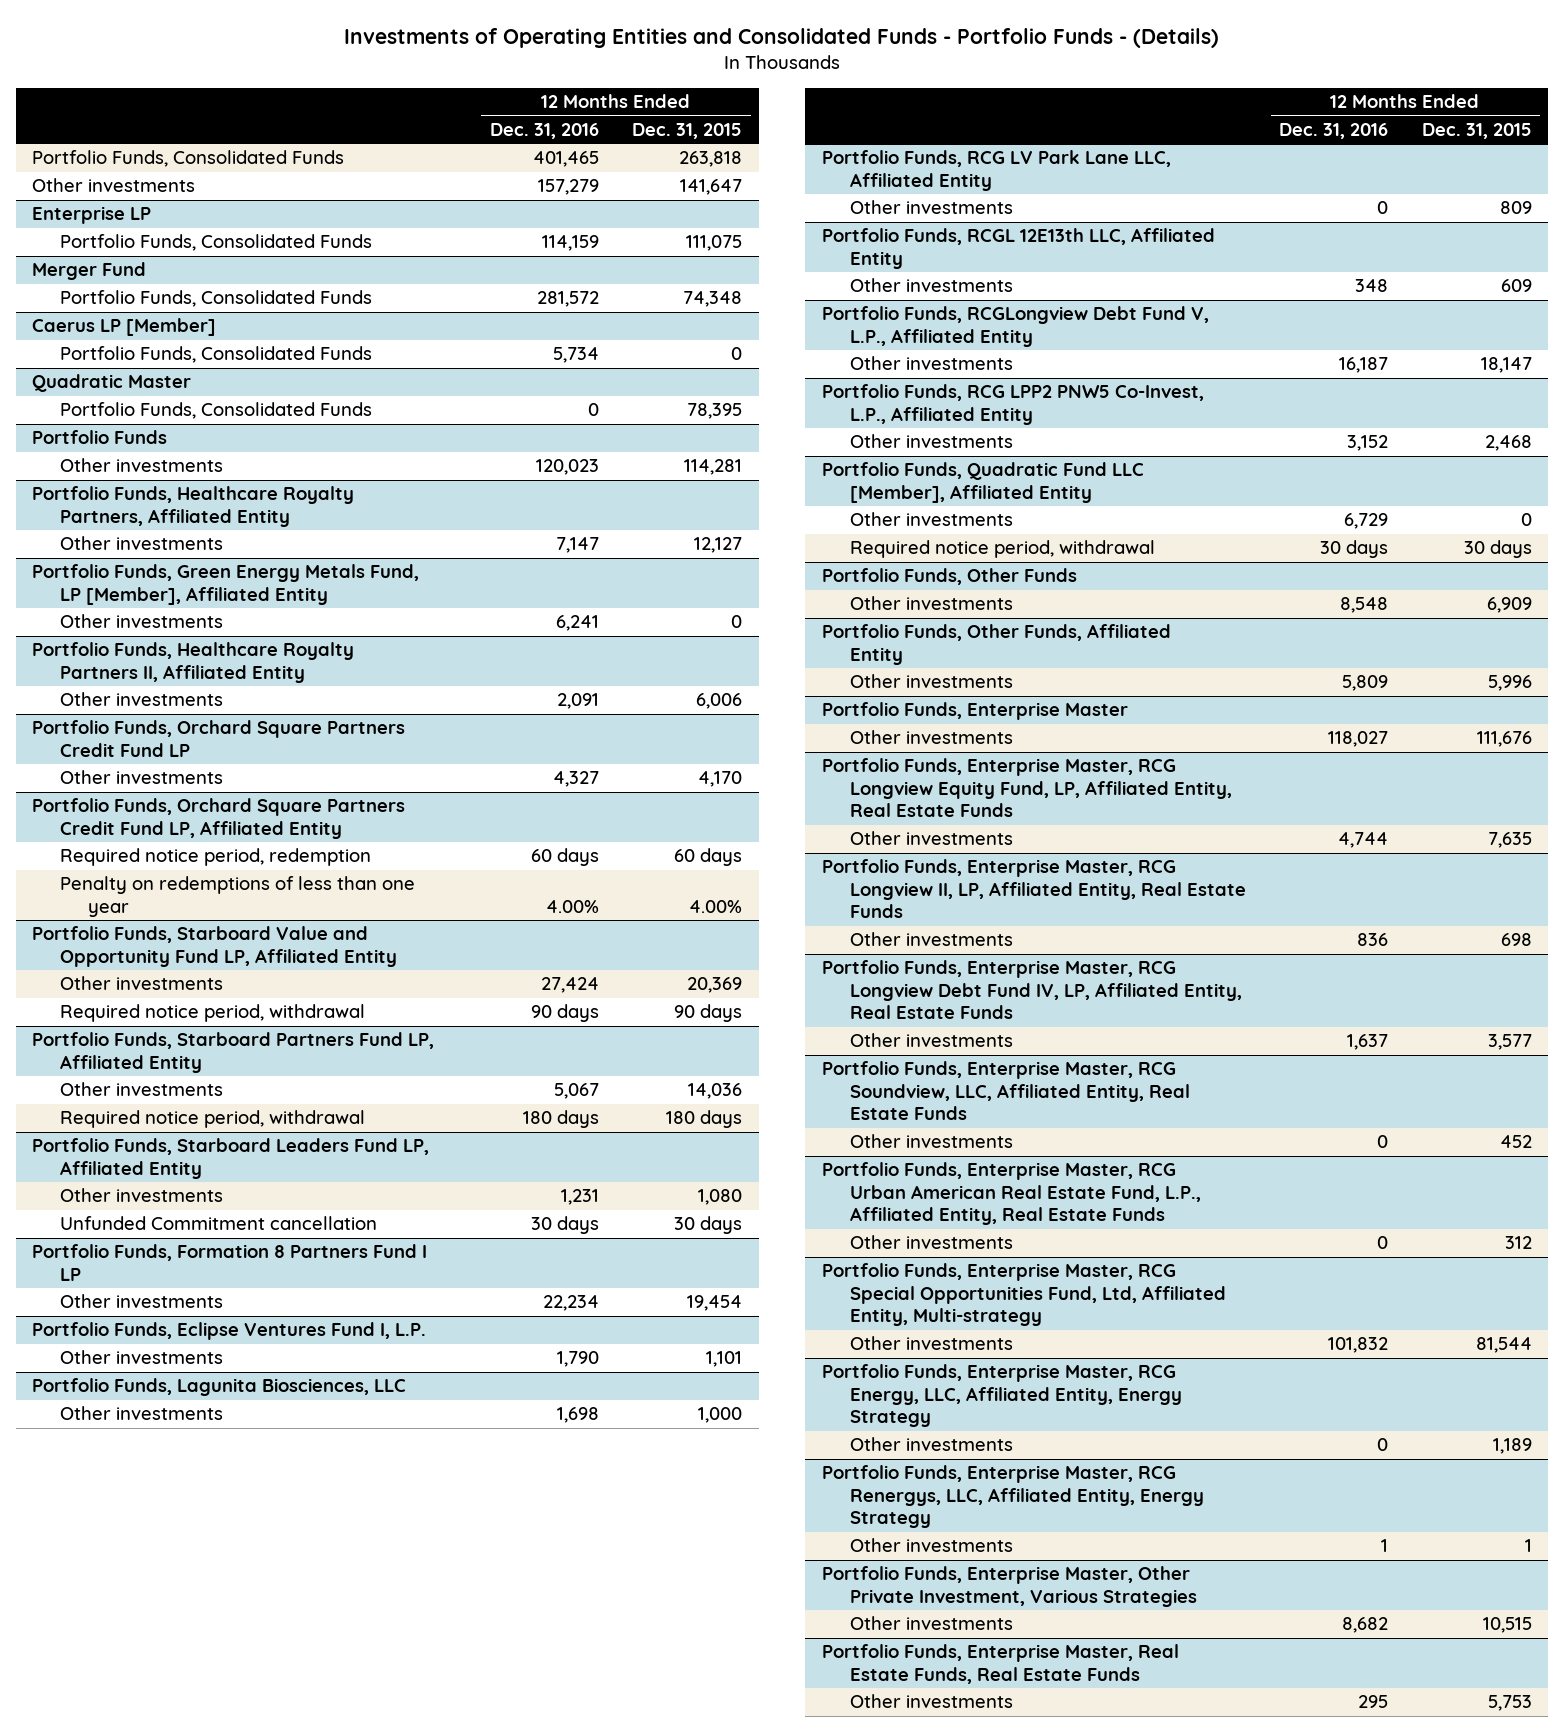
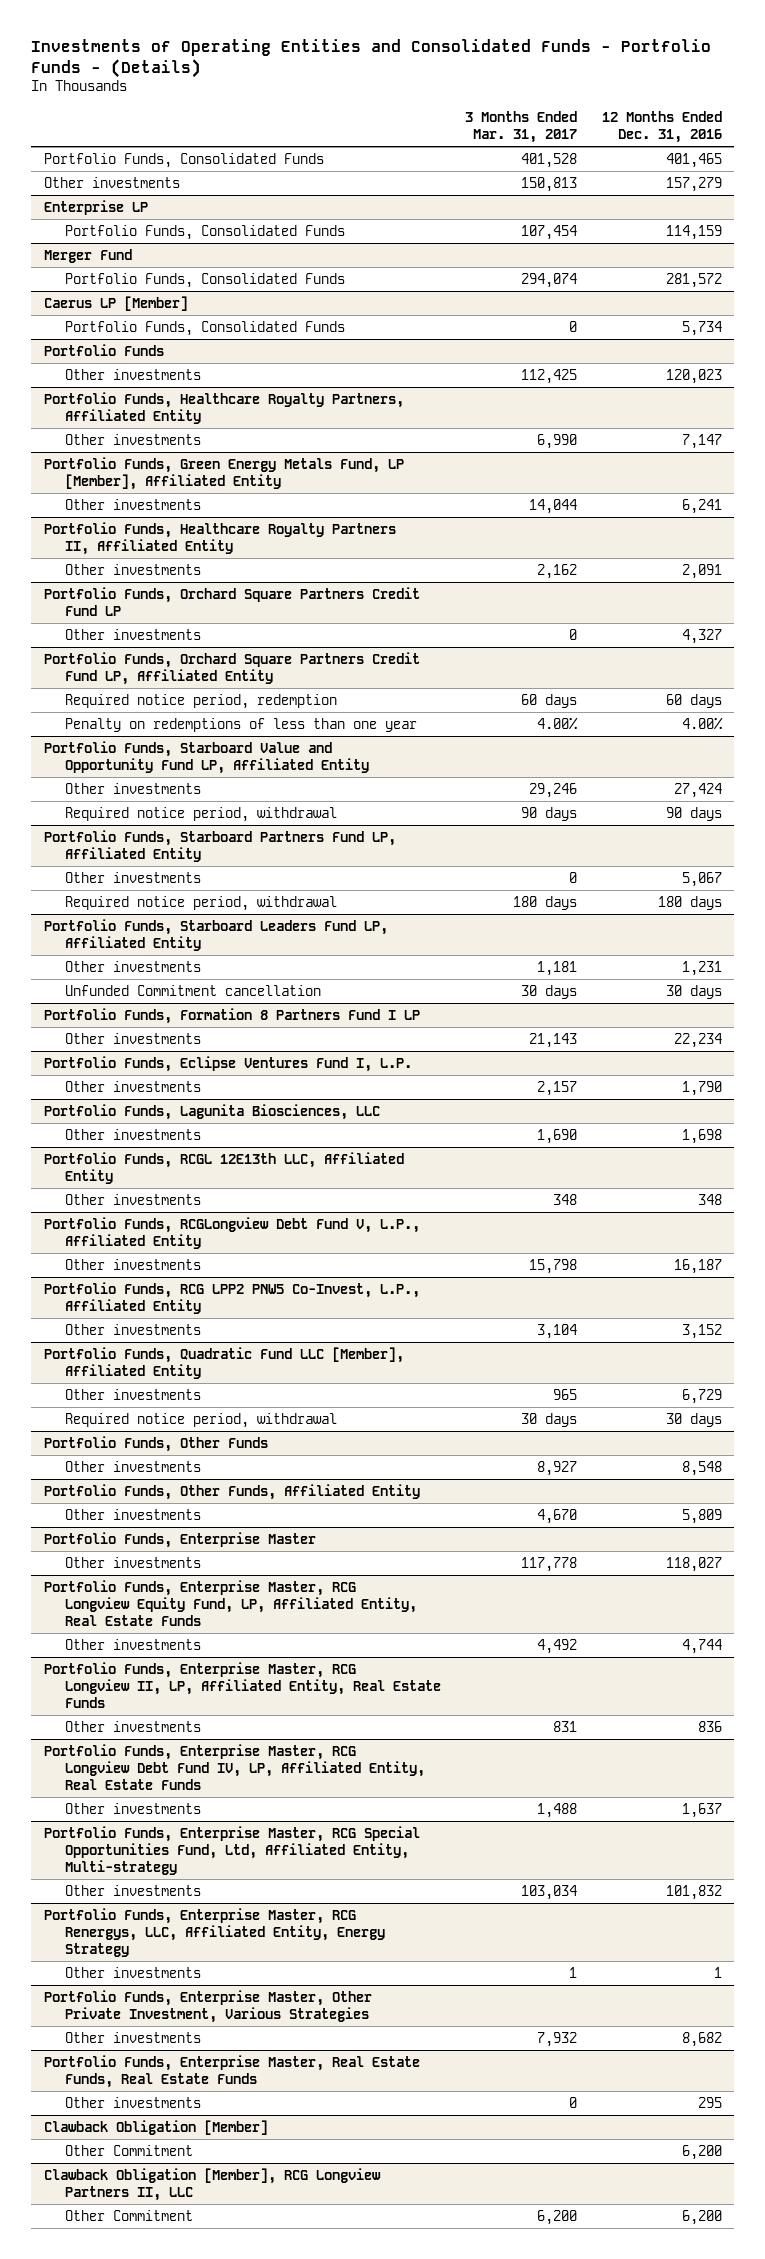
- | 12 Months Ended Dec. 31, 2016 | 12 Months Ended Dec. 31, 2015
+ | 3 Months Ended Mar. 31, 2017 | 12 Months Ended Dec. 31, 2016
- Quadratic Master
- Portfolio Funds, Consolidated Funds | 0 | 78,395
- Portfolio Funds, RCG LV Park Lane LLC, Affiliated Entity
- Other investments | 0 | 809
- Portfolio Funds, Enterprise Master, RCG Soundview, LLC, Affiliated Entity, Real Estate Funds
- Other investments | 0 | 452
- Portfolio Funds, Enterprise Master, RCG Urban American Real Estate Fund, L.P., Affiliated Entity, Real Estate Funds
- Other investments | 0 | 312
- Portfolio Funds, Enterprise Master, RCG Energy, LLC, Affiliated Entity, Energy Strategy
- Other investments | 0 | 1,189
+ Clawback Obligation [Member]
+ Other Commitment | | 6,200
+ Clawback Obligation [Member], RCG Longview Partners II, LLC
+ Other Commitment | 6,200 | 6,200

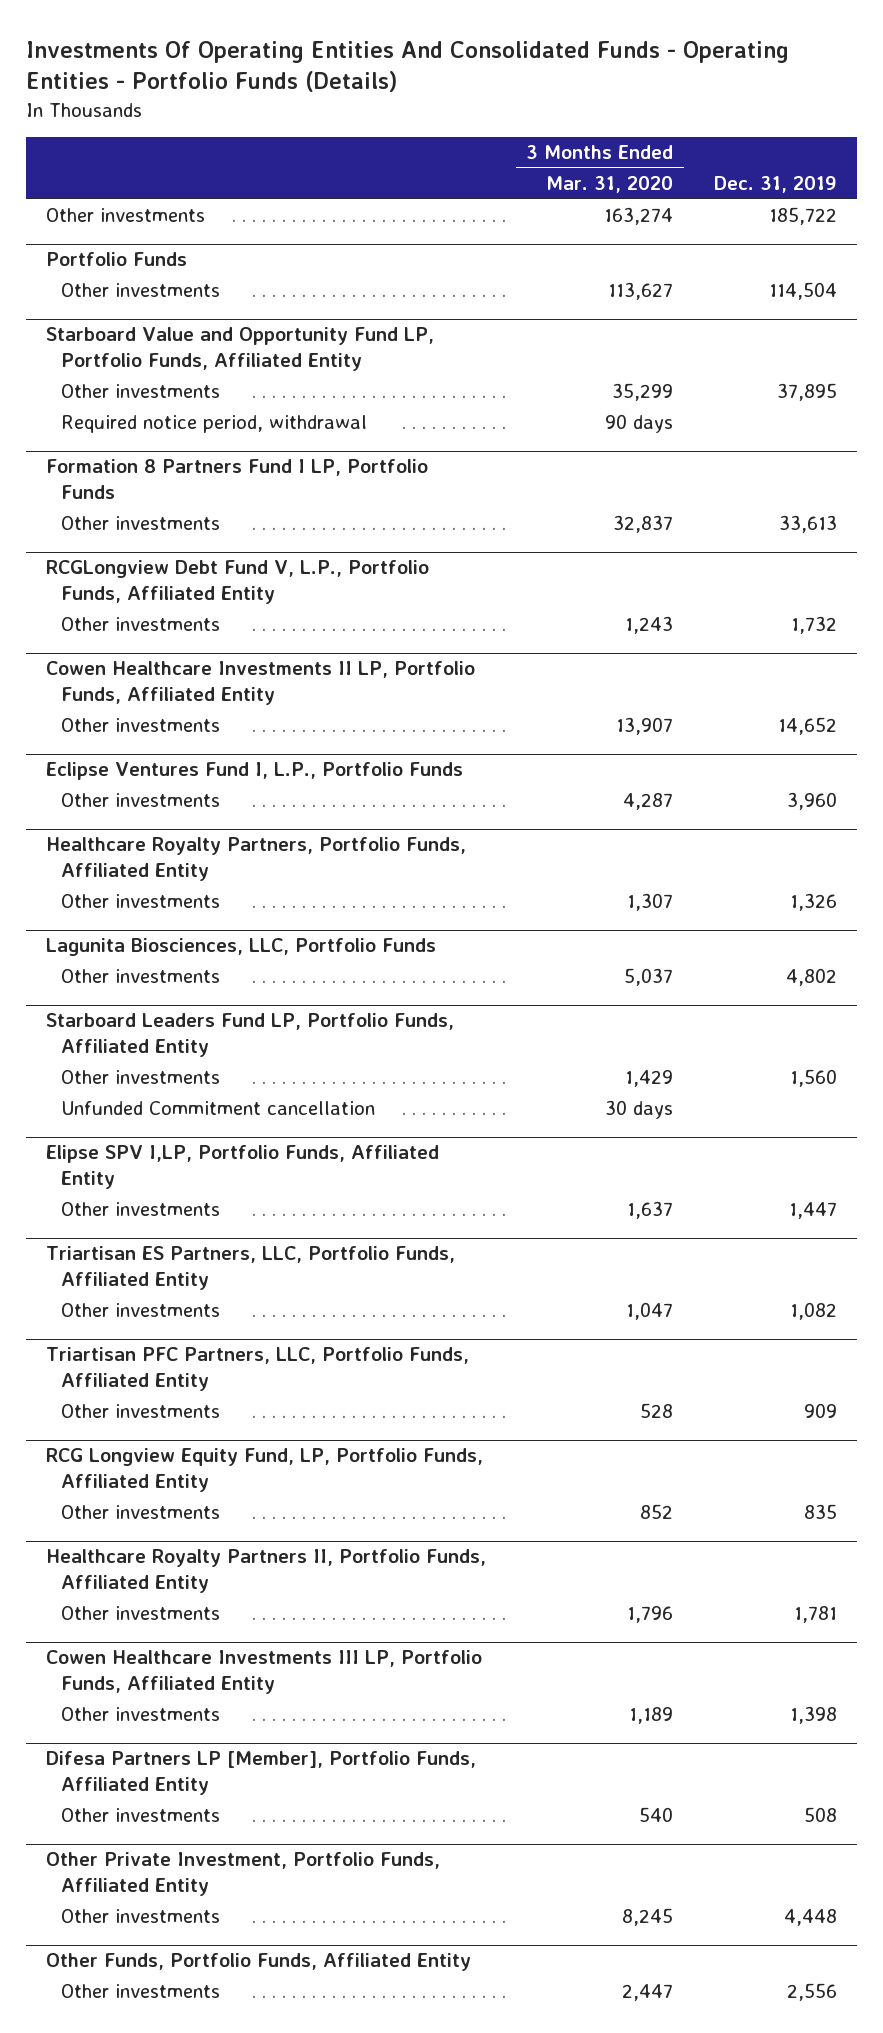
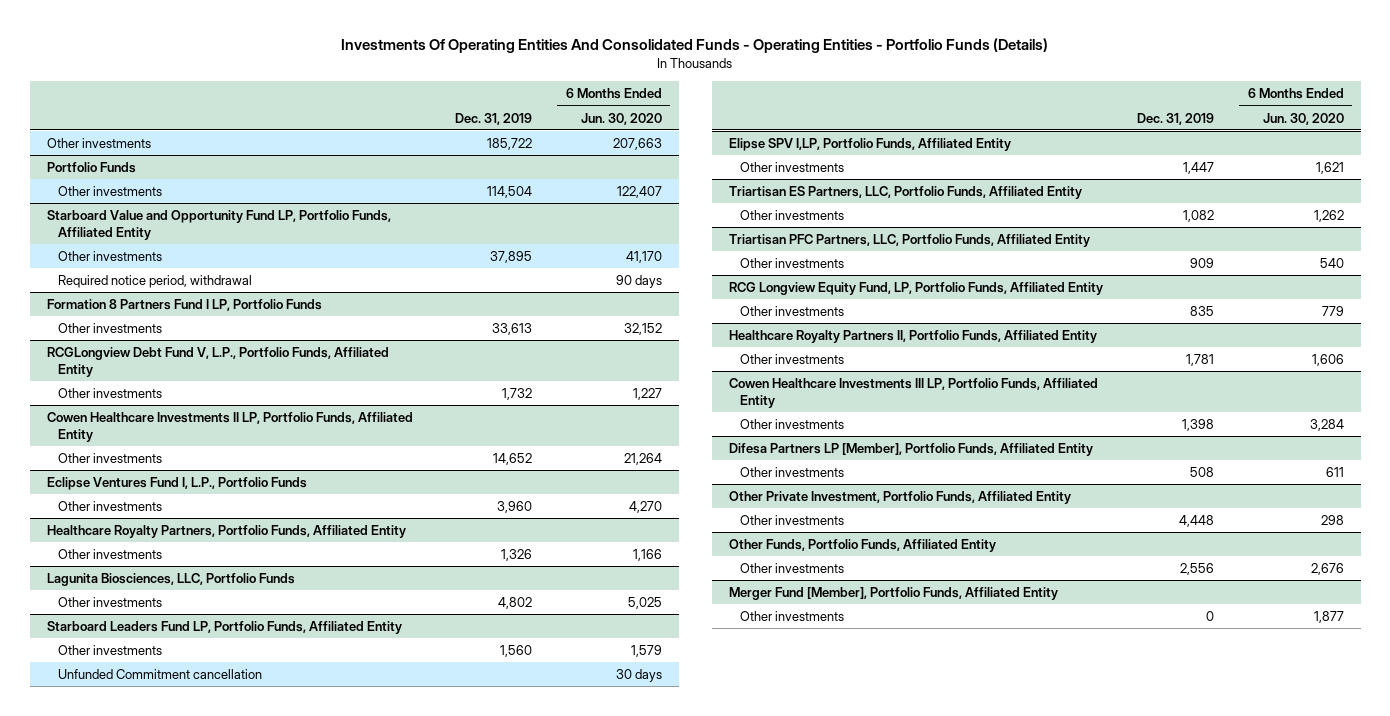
- | 3 Months Ended Mar. 31, 2020 | Dec. 31, 2019
+ | Dec. 31, 2019 | 6 Months Ended Jun. 30, 2020
+ Merger Fund [Member], Portfolio Funds, Affiliated Entity
+ Other investments | 0 | 1,877

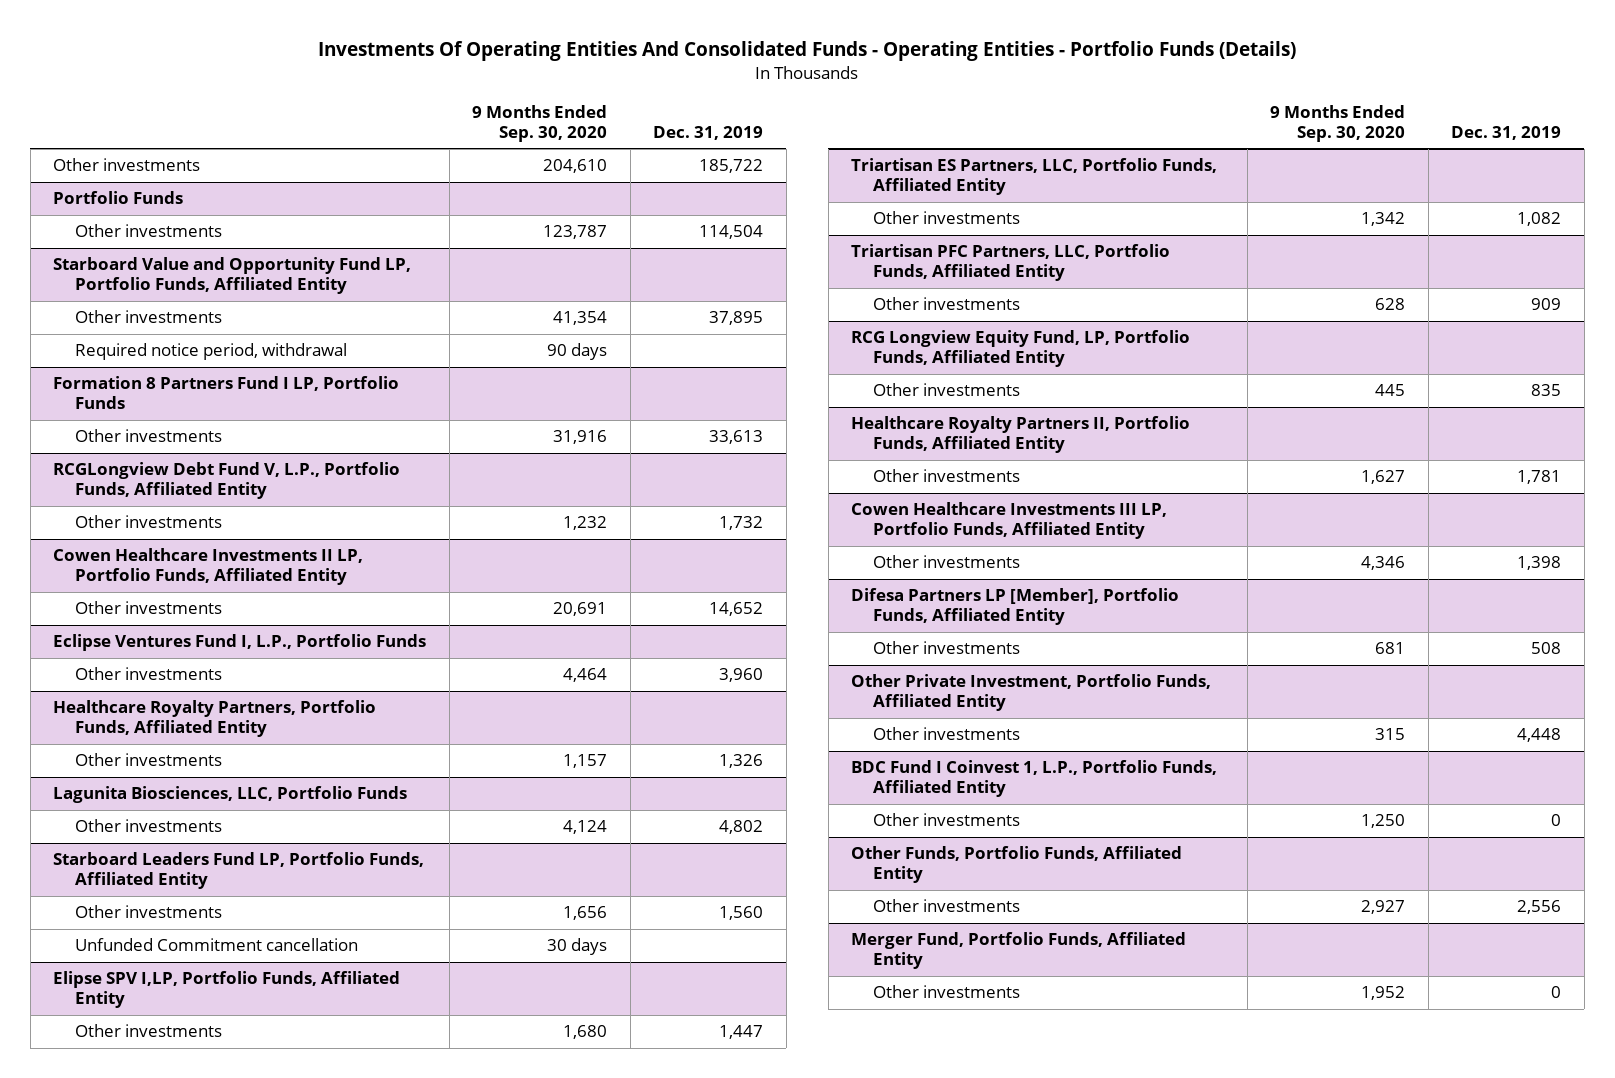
- | Dec. 31, 2019 | 6 Months Ended Jun. 30, 2020
+ | 9 Months Ended Sep. 30, 2020 | Dec. 31, 2019
+ BDC Fund I Coinvest 1, L.P., Portfolio Funds, Affiliated Entity
+ Other investments | 1,250 | 0
- Merger Fund [Member], Portfolio Funds, Affiliated Entity
+ Merger Fund, Portfolio Funds, Affiliated Entity

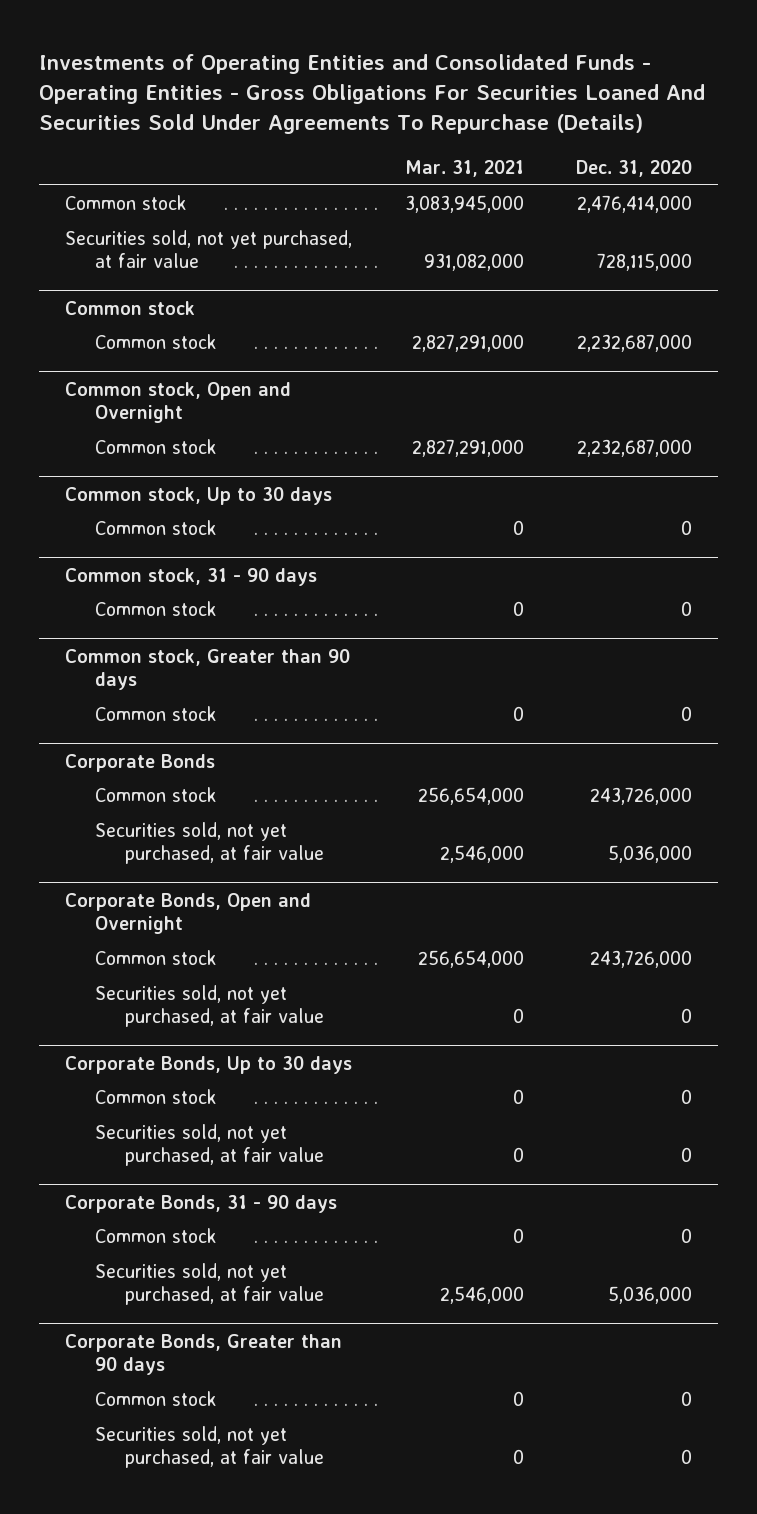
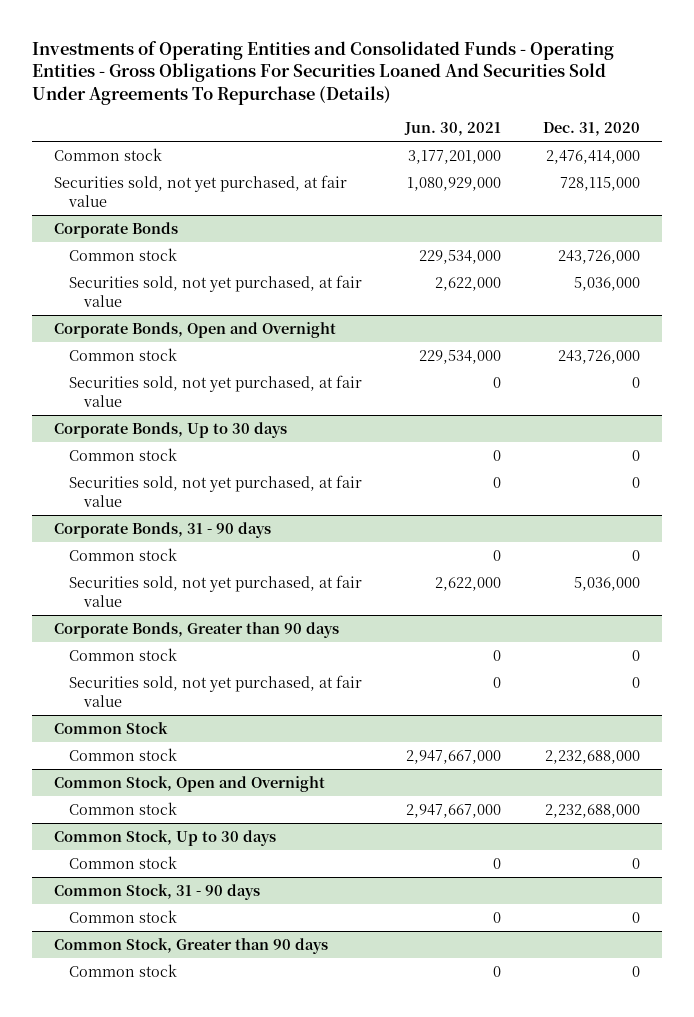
- | Mar. 31, 2021 | Dec. 31, 2020
+ | Jun. 30, 2021 | Dec. 31, 2020
- Common stock
- Common stock | 2,827,291,000 | 2,232,687,000
- Common stock, Open and Overnight
- Common stock | 2,827,291,000 | 2,232,687,000
- Common stock, Up to 30 days
- Common stock | 0 | 0
- Common stock, 31 - 90 days
- Common stock | 0 | 0
- Common stock, Greater than 90 days
- Common stock | 0 | 0
+ Common Stock
+ Common stock | 2,947,667,000 | 2,232,688,000
+ Common Stock, Open and Overnight
+ Common stock | 2,947,667,000 | 2,232,688,000
+ Common Stock, Up to 30 days
+ Common stock | 0 | 0
+ Common Stock, 31 - 90 days
+ Common stock | 0 | 0
+ Common Stock, Greater than 90 days
+ Common stock | 0 | 0

